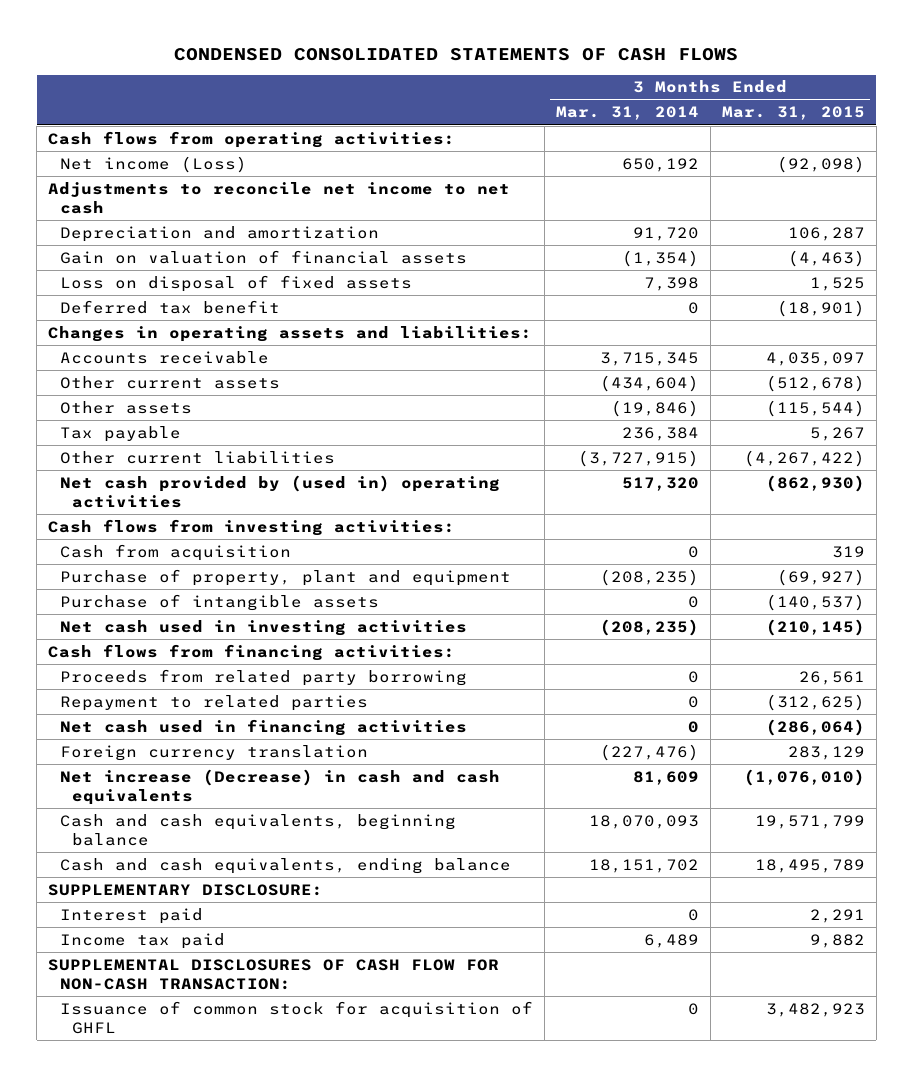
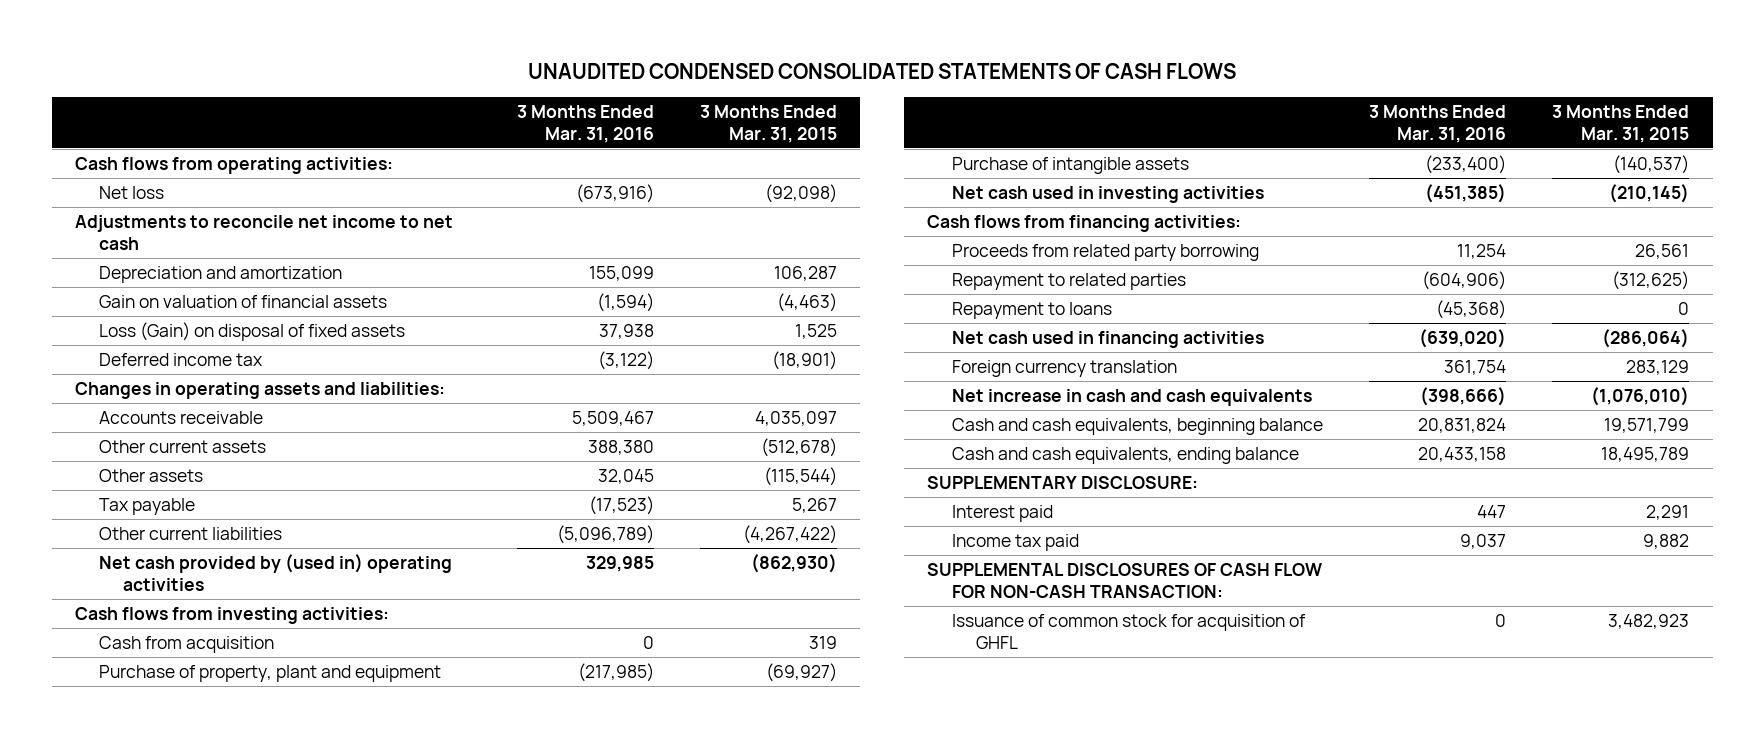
- CONDENSED CONSOLIDATED STATEMENTS OF CASH FLOWS
+ UNAUDITED CONDENSED CONSOLIDATED STATEMENTS OF CASH FLOWS
- | 3 Months Ended Mar. 31, 2014 | 3 Months Ended Mar. 31, 2015
+ | 3 Months Ended Mar. 31, 2016 | 3 Months Ended Mar. 31, 2015
- Net income (Loss) | 650,192 | (92,098)
+ Net loss | (673,916) | (92,098)
- Loss on disposal of fixed assets | 7,398 | 1,525
- Deferred tax benefit | 0 | (18,901)
+ Loss (Gain) on disposal of fixed assets | 37,938 | 1,525
+ Deferred income tax | (3,122) | (18,901)
+ Repayment to loans | (45,368) | 0
- Net increase (Decrease) in cash and cash equivalents | 81,609 | (1,076,010)
+ Net increase in cash and cash equivalents | (398,666) | (1,076,010)

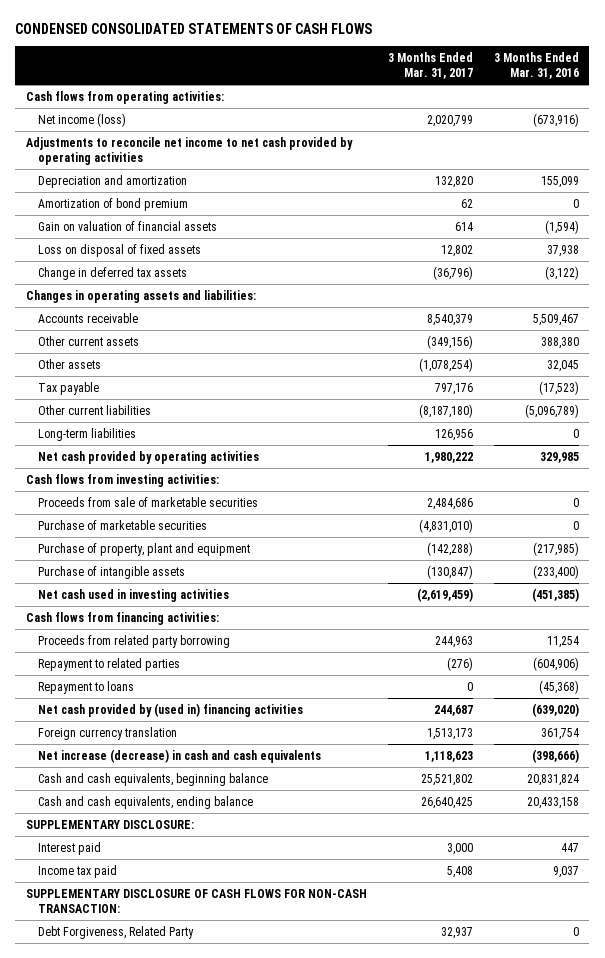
- UNAUDITED CONDENSED CONSOLIDATED STATEMENTS OF CASH FLOWS
+ CONDENSED CONSOLIDATED STATEMENTS OF CASH FLOWS
- | 3 Months Ended Mar. 31, 2016 | 3 Months Ended Mar. 31, 2015
+ | 3 Months Ended Mar. 31, 2017 | 3 Months Ended Mar. 31, 2016
- Net loss | (673,916) | (92,098)
- Adjustments to reconcile net income to net cash
+ Net income (loss) | 2,020,799 | (673,916)
+ Adjustments to reconcile net income to net cash provided by operating activities
+ Amortization of bond premium | 62 | 0
- Loss (Gain) on disposal of fixed assets | 37,938 | 1,525
- Deferred income tax | (3,122) | (18,901)
+ Loss on disposal of fixed assets | 12,802 | 37,938
+ Change in deferred tax assets | (36,796) | (3,122)
- Net cash provided by (used in) operating activities | 329,985 | (862,930)
+ Long-term liabilities | 126,956 | 0
+ Net cash provided by operating activities | 1,980,222 | 329,985
- Cash from acquisition | 0 | 319
+ Proceeds from sale of marketable securities | 2,484,686 | 0
+ Purchase of marketable securities | (4,831,010) | 0
- Net cash used in financing activities | (639,020) | (286,064)
+ Net cash provided by (used in) financing activities | 244,687 | (639,020)
- Net increase in cash and cash equivalents | (398,666) | (1,076,010)
+ Net increase (decrease) in cash and cash equivalents | 1,118,623 | (398,666)
- SUPPLEMENTAL DISCLOSURES OF CASH FLOW FOR NON-CASH TRANSACTION:
- Issuance of common stock for acquisition of GHFL | 0 | 3,482,923
+ SUPPLEMENTARY DISCLOSURE OF CASH FLOWS FOR NON-CASH TRANSACTION:
+ Debt Forgiveness, Related Party | 32,937 | 0

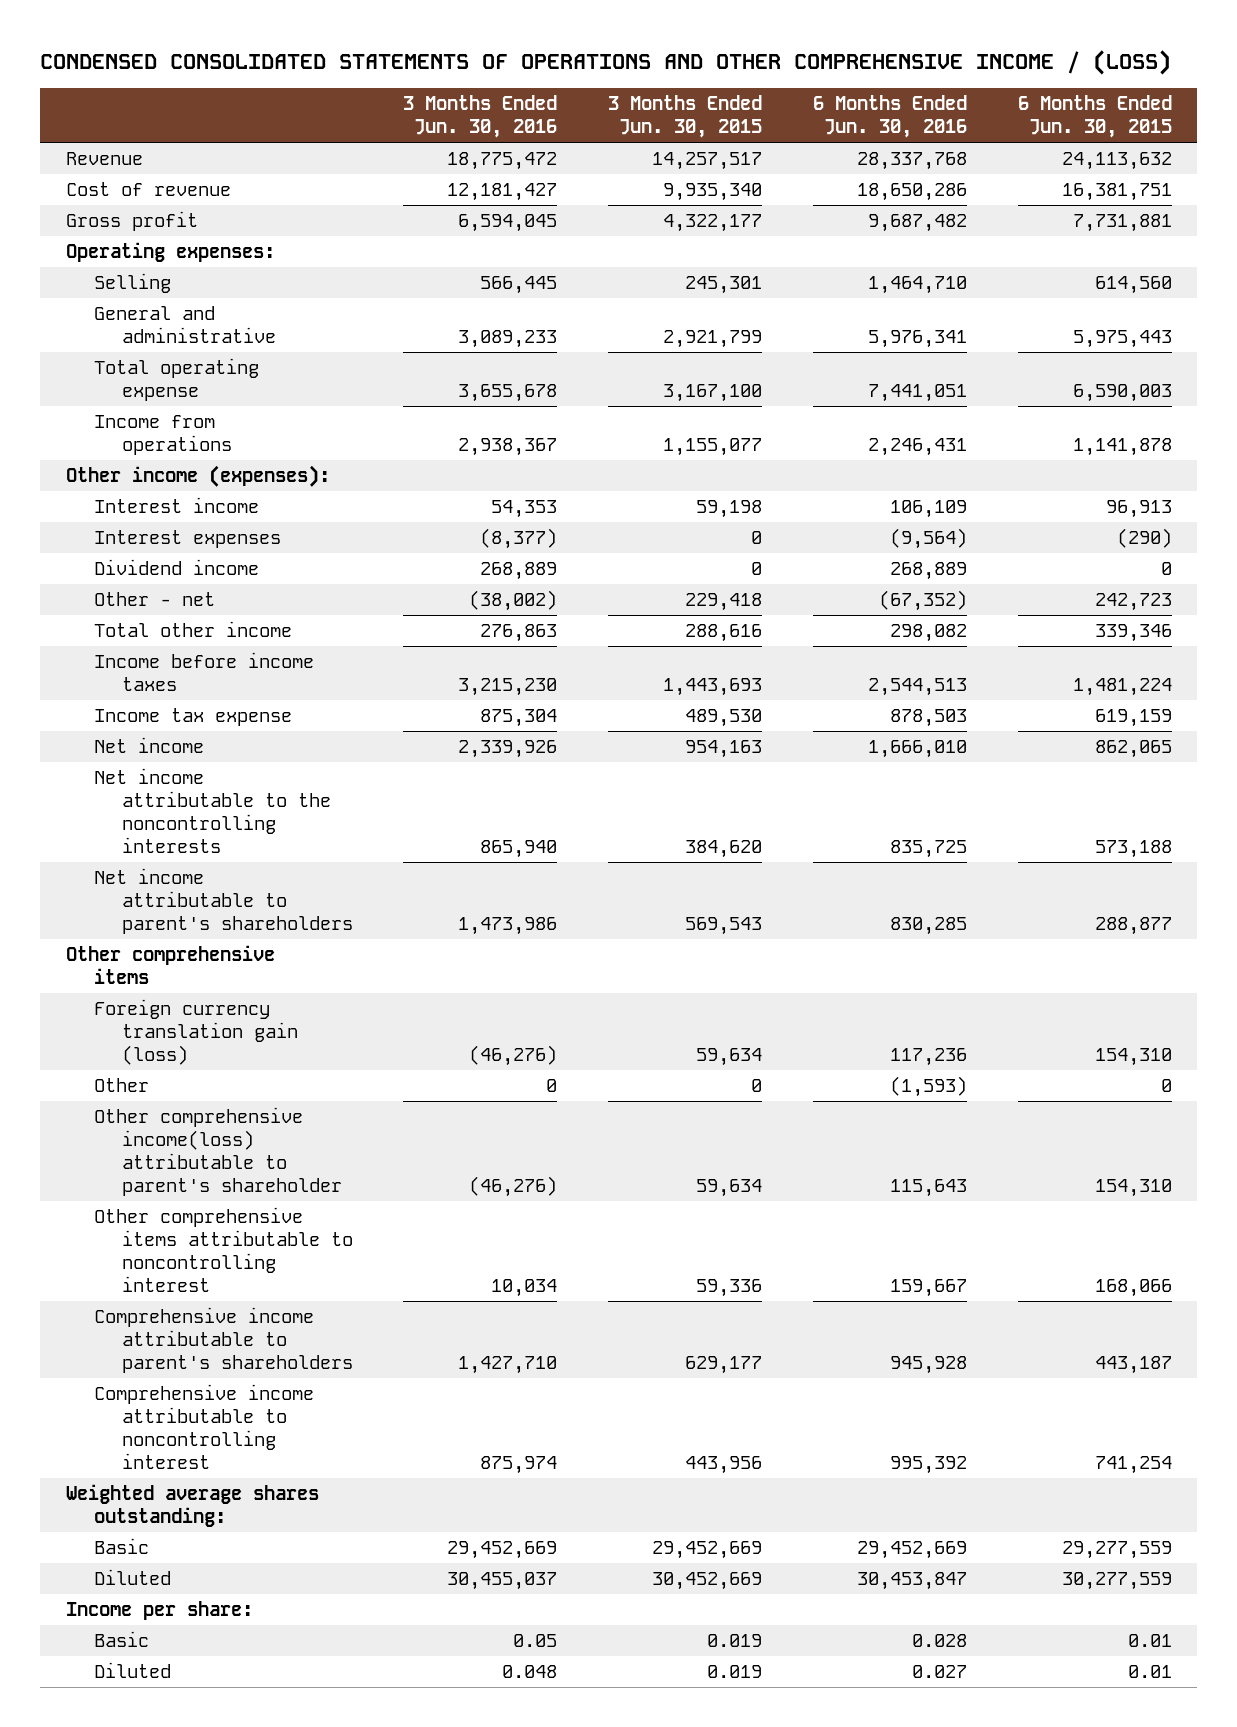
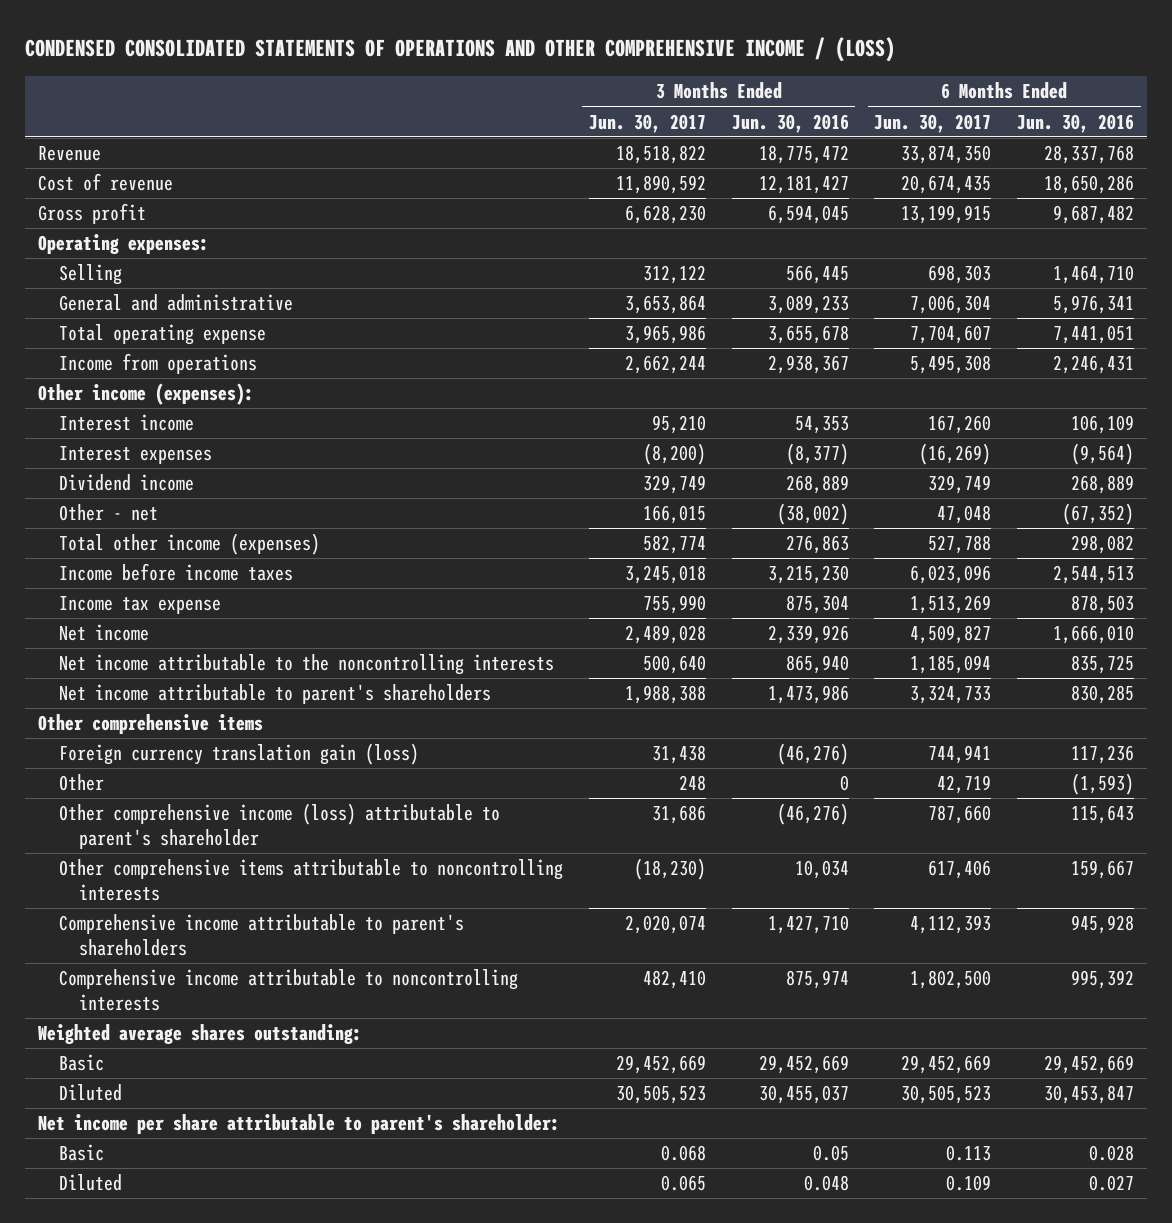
- | 3 Months Ended Jun. 30, 2016 | 3 Months Ended Jun. 30, 2015 | 6 Months Ended Jun. 30, 2016 | 6 Months Ended Jun. 30, 2015
+ | 3 Months Ended Jun. 30, 2017 | 3 Months Ended Jun. 30, 2016 | 6 Months Ended Jun. 30, 2017 | 6 Months Ended Jun. 30, 2016
- Total other income | 276,863 | 288,616 | 298,082 | 339,346
+ Total other income (expenses) | 582,774 | 276,863 | 527,788 | 298,082
- Other comprehensive income(loss) attributable to parent's shareholder | (46,276) | 59,634 | 115,643 | 154,310
- Other comprehensive items attributable to noncontrolling interest | 10,034 | 59,336 | 159,667 | 168,066
+ Other comprehensive income (loss) attributable to parent's shareholder | 31,686 | (46,276) | 787,660 | 115,643
+ Other comprehensive items attributable to noncontrolling interests | (18,230) | 10,034 | 617,406 | 159,667
- Comprehensive income attributable to noncontrolling interest | 875,974 | 443,956 | 995,392 | 741,254
+ Comprehensive income attributable to noncontrolling interests | 482,410 | 875,974 | 1,802,500 | 995,392
- Income per share:
+ Net income per share attributable to parent's shareholder:

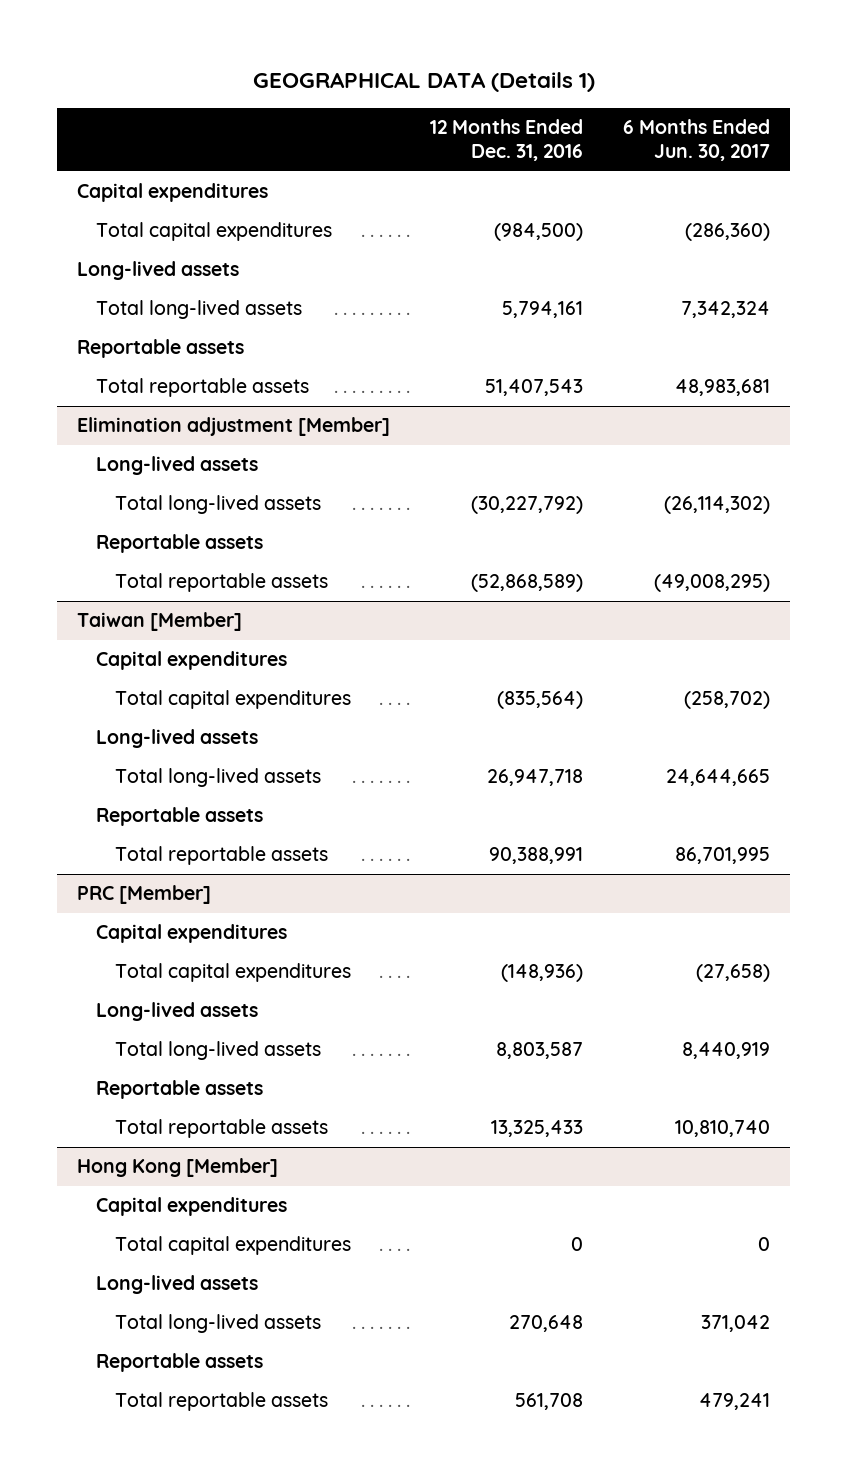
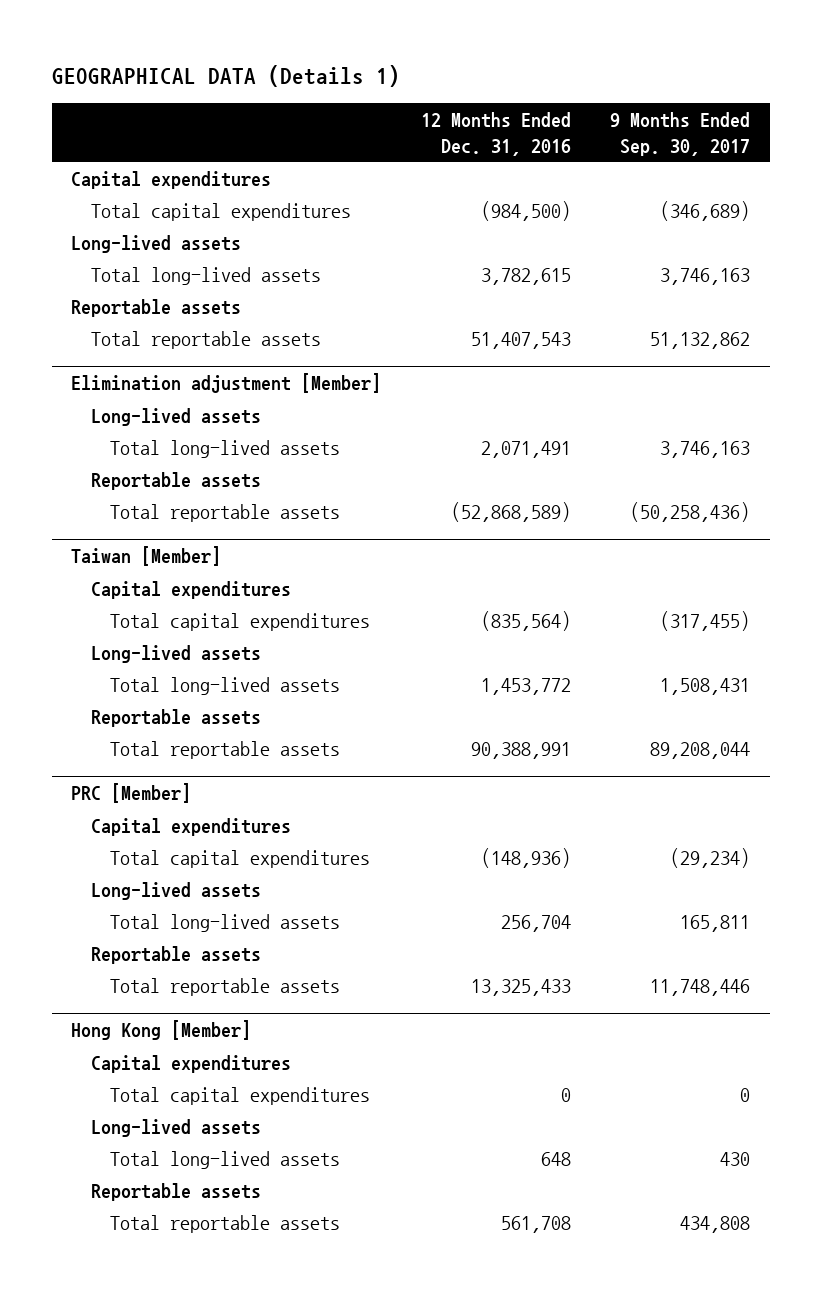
- | 12 Months Ended Dec. 31, 2016 | 6 Months Ended Jun. 30, 2017
+ | 12 Months Ended Dec. 31, 2016 | 9 Months Ended Sep. 30, 2017
- Total long-lived assets | 5,794,161 | 7,342,324
+ Total long-lived assets | 3,782,615 | 3,746,163
@ Elimination adjustment [Member]
- Total long-lived assets | (30,227,792) | (26,114,302)
+ Total long-lived assets | 2,071,491 | 3,746,163
@ Taiwan [Member]
- Total long-lived assets | 26,947,718 | 24,644,665
+ Total long-lived assets | 1,453,772 | 1,508,431
@ PRC [Member]
- Total long-lived assets | 8,803,587 | 8,440,919
+ Total long-lived assets | 256,704 | 165,811
@ Hong Kong [Member]
- Total long-lived assets | 270,648 | 371,042
+ Total long-lived assets | 648 | 430

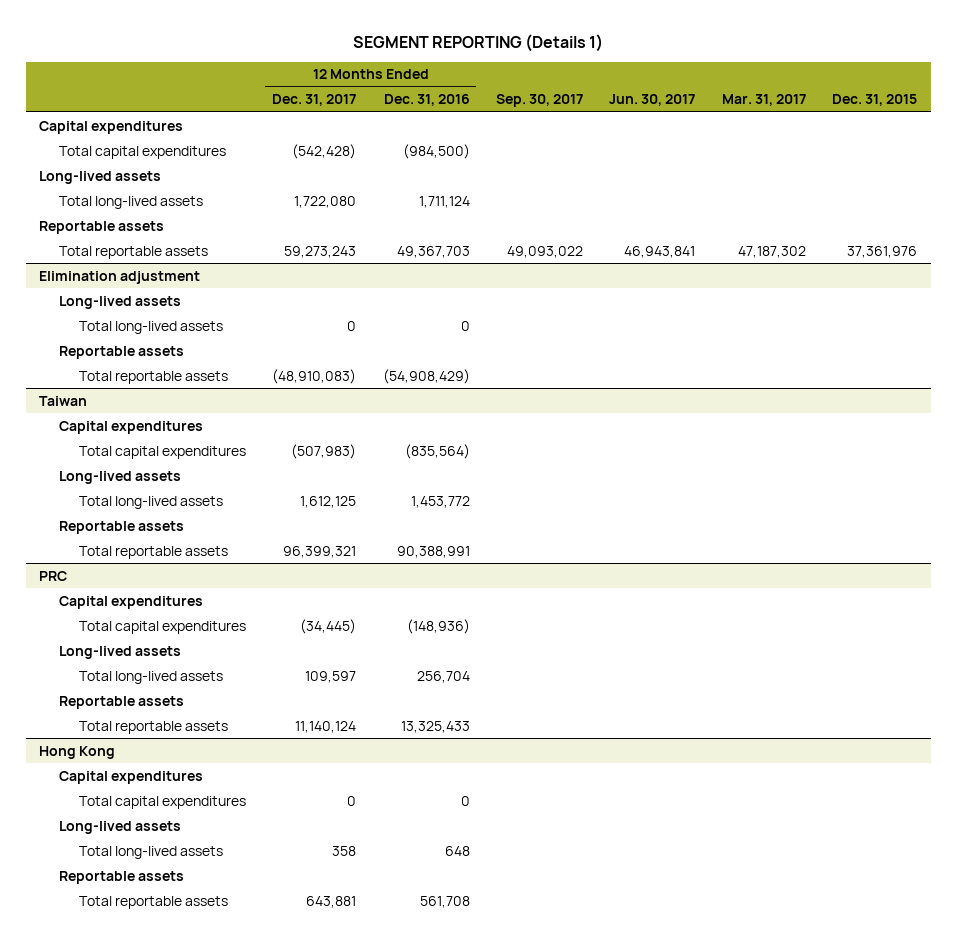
- GEOGRAPHICAL DATA (Details 1)
+ SEGMENT REPORTING (Details 1)
- | 12 Months Ended Dec. 31, 2016 | 9 Months Ended Sep. 30, 2017
+ | 12 Months Ended Dec. 31, 2017 | 12 Months Ended Dec. 31, 2016 | Sep. 30, 2017 | Jun. 30, 2017 | Mar. 31, 2017 | Dec. 31, 2015
- Total long-lived assets | 3,782,615 | 3,746,163
+ Total long-lived assets | 1,722,080 | 1,711,124 | | | |
- Total reportable assets | 51,407,543 | 51,132,862
- Elimination adjustment [Member]
+ Total reportable assets | 59,273,243 | 49,367,703 | 49,093,022 | 46,943,841 | 47,187,302 | 37,361,976
+ Elimination adjustment
- Total long-lived assets | 2,071,491 | 3,746,163
+ Total long-lived assets | 0 | 0 | | | |
- Total reportable assets | (52,868,589) | (50,258,436)
- Taiwan [Member]
+ Total reportable assets | (48,910,083) | (54,908,429) | | | |
+ Taiwan
- PRC [Member]
+ PRC
- Hong Kong [Member]
+ Hong Kong

